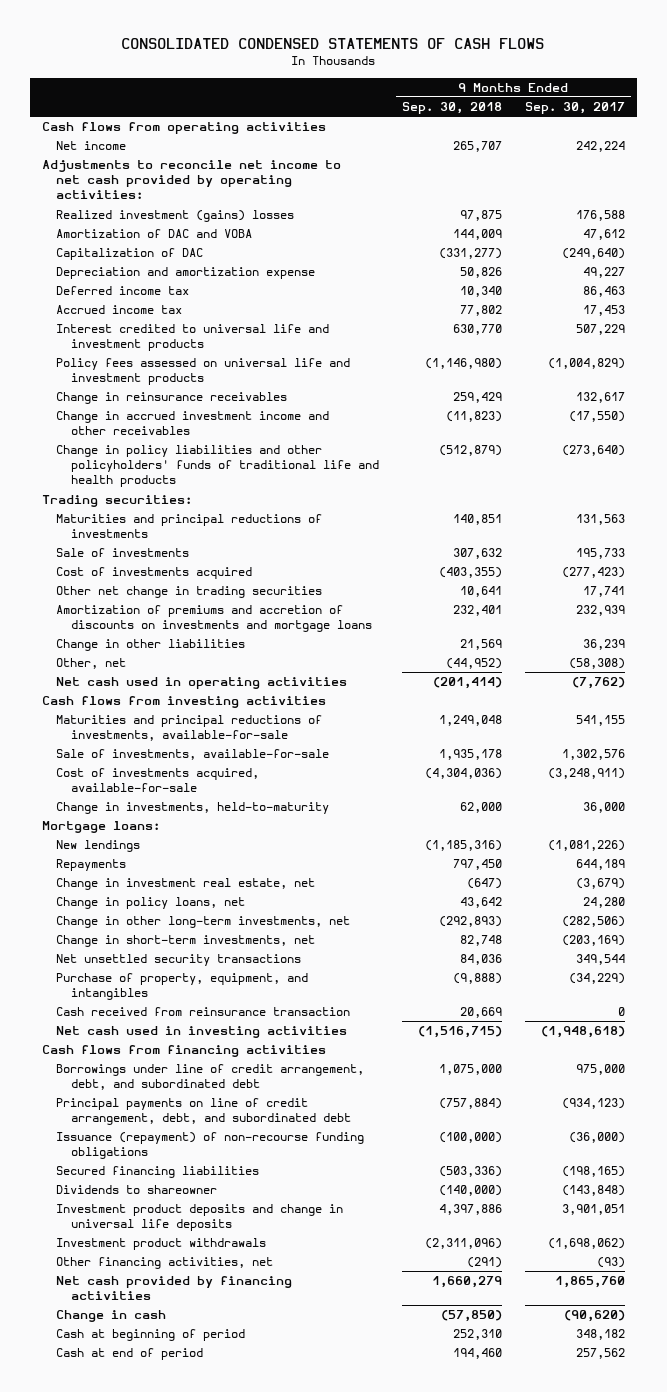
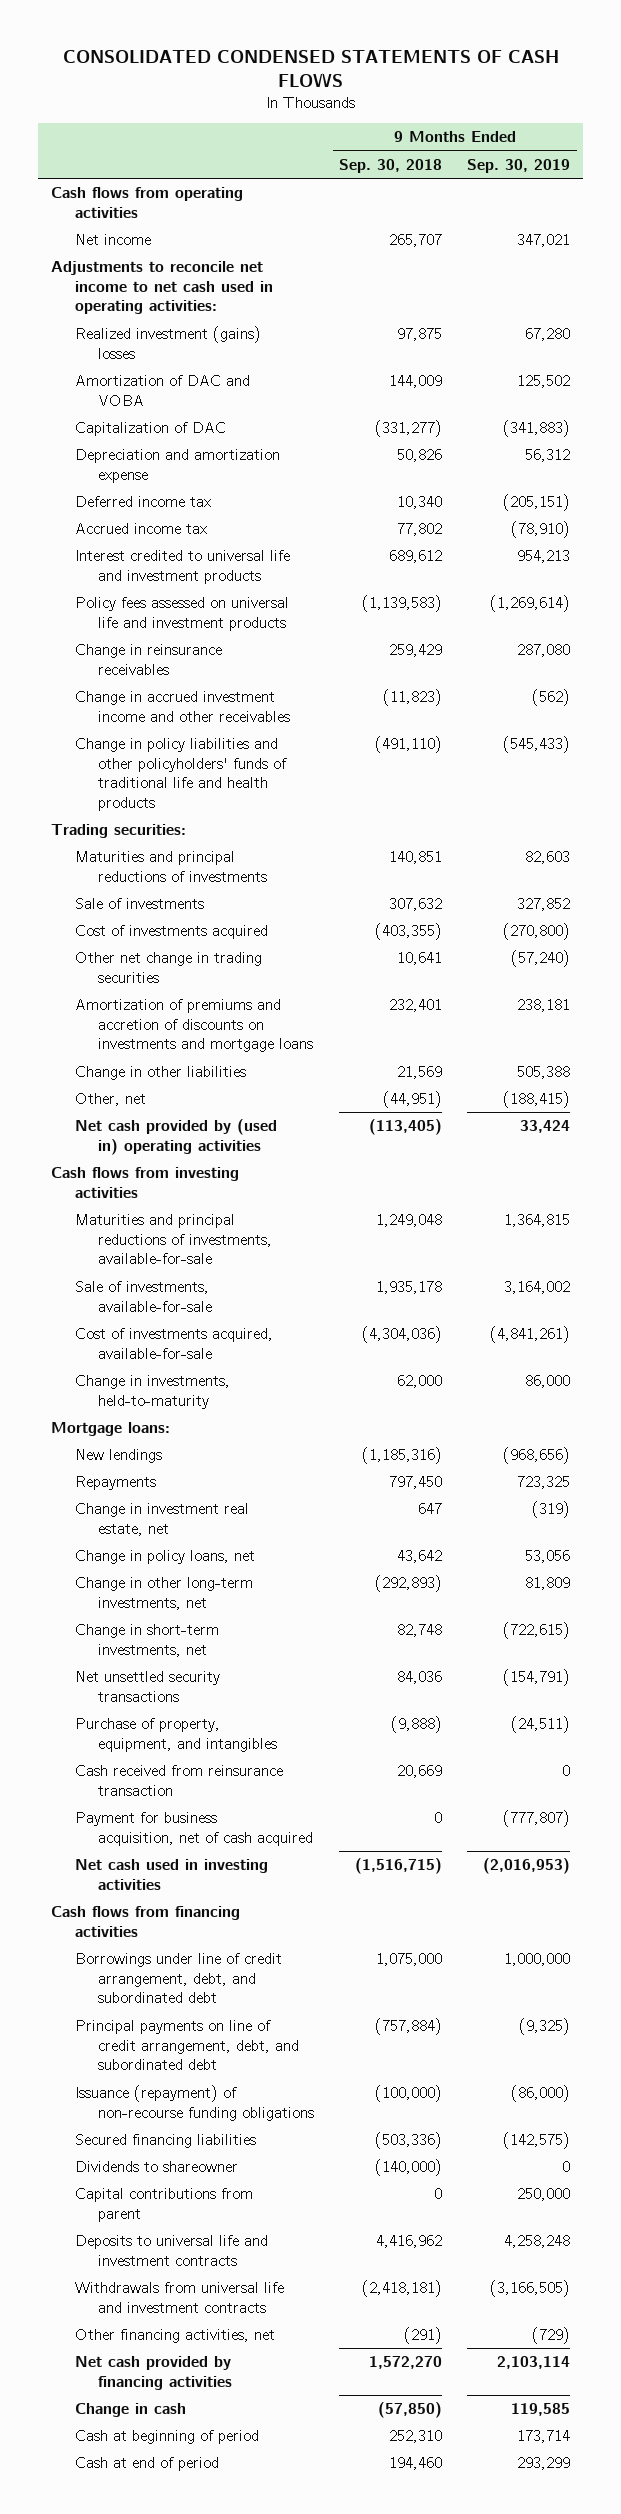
- | 9 Months Ended Sep. 30, 2018 | 9 Months Ended Sep. 30, 2017
+ | 9 Months Ended Sep. 30, 2018 | 9 Months Ended Sep. 30, 2019
- Adjustments to reconcile net income to net cash provided by operating activities:
+ Adjustments to reconcile net income to net cash used in operating activities:
- Interest credited to universal life and investment products | 630,770 | 507,229
- Policy fees assessed on universal life and investment products | (1,146,980) | (1,004,829)
+ Interest credited to universal life and investment products | 689,612 | 954,213
+ Policy fees assessed on universal life and investment products | (1,139,583) | (1,269,614)
- Change in policy liabilities and other policyholders' funds of traditional life and health products | (512,879) | (273,640)
+ Change in policy liabilities and other policyholders' funds of traditional life and health products | (491,110) | (545,433)
- Other, net | (44,952) | (58,308)
- Net cash used in operating activities | (201,414) | (7,762)
+ Other, net | (44,951) | (188,415)
+ Net cash provided by (used in) operating activities | (113,405) | 33,424
- Change in investment real estate, net | (647) | (3,679)
+ Change in investment real estate, net | 647 | (319)
+ Payment for business acquisition, net of cash acquired | 0 | (777,807)
- Investment product deposits and change in universal life deposits | 4,397,886 | 3,901,051
- Investment product withdrawals | (2,311,096) | (1,698,062)
+ Capital contributions from parent | 0 | 250,000
+ Deposits to universal life and investment contracts | 4,416,962 | 4,258,248
+ Withdrawals from universal life and investment contracts | (2,418,181) | (3,166,505)
- Net cash provided by financing activities | 1,660,279 | 1,865,760
+ Net cash provided by financing activities | 1,572,270 | 2,103,114

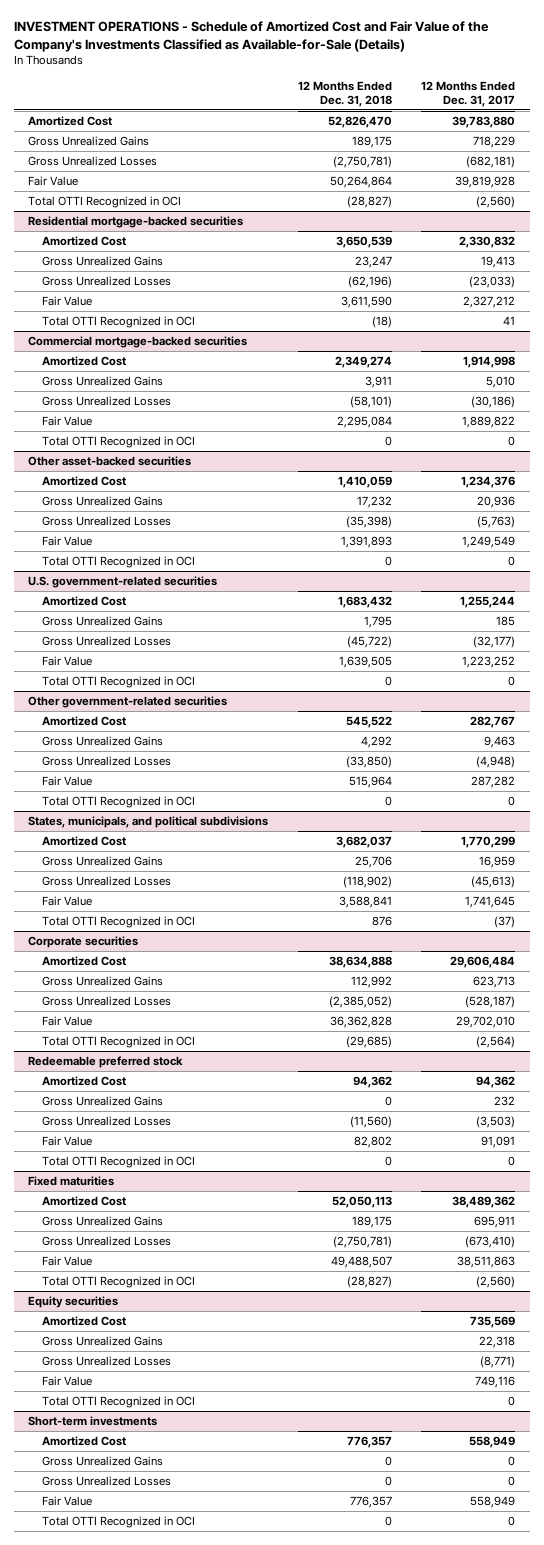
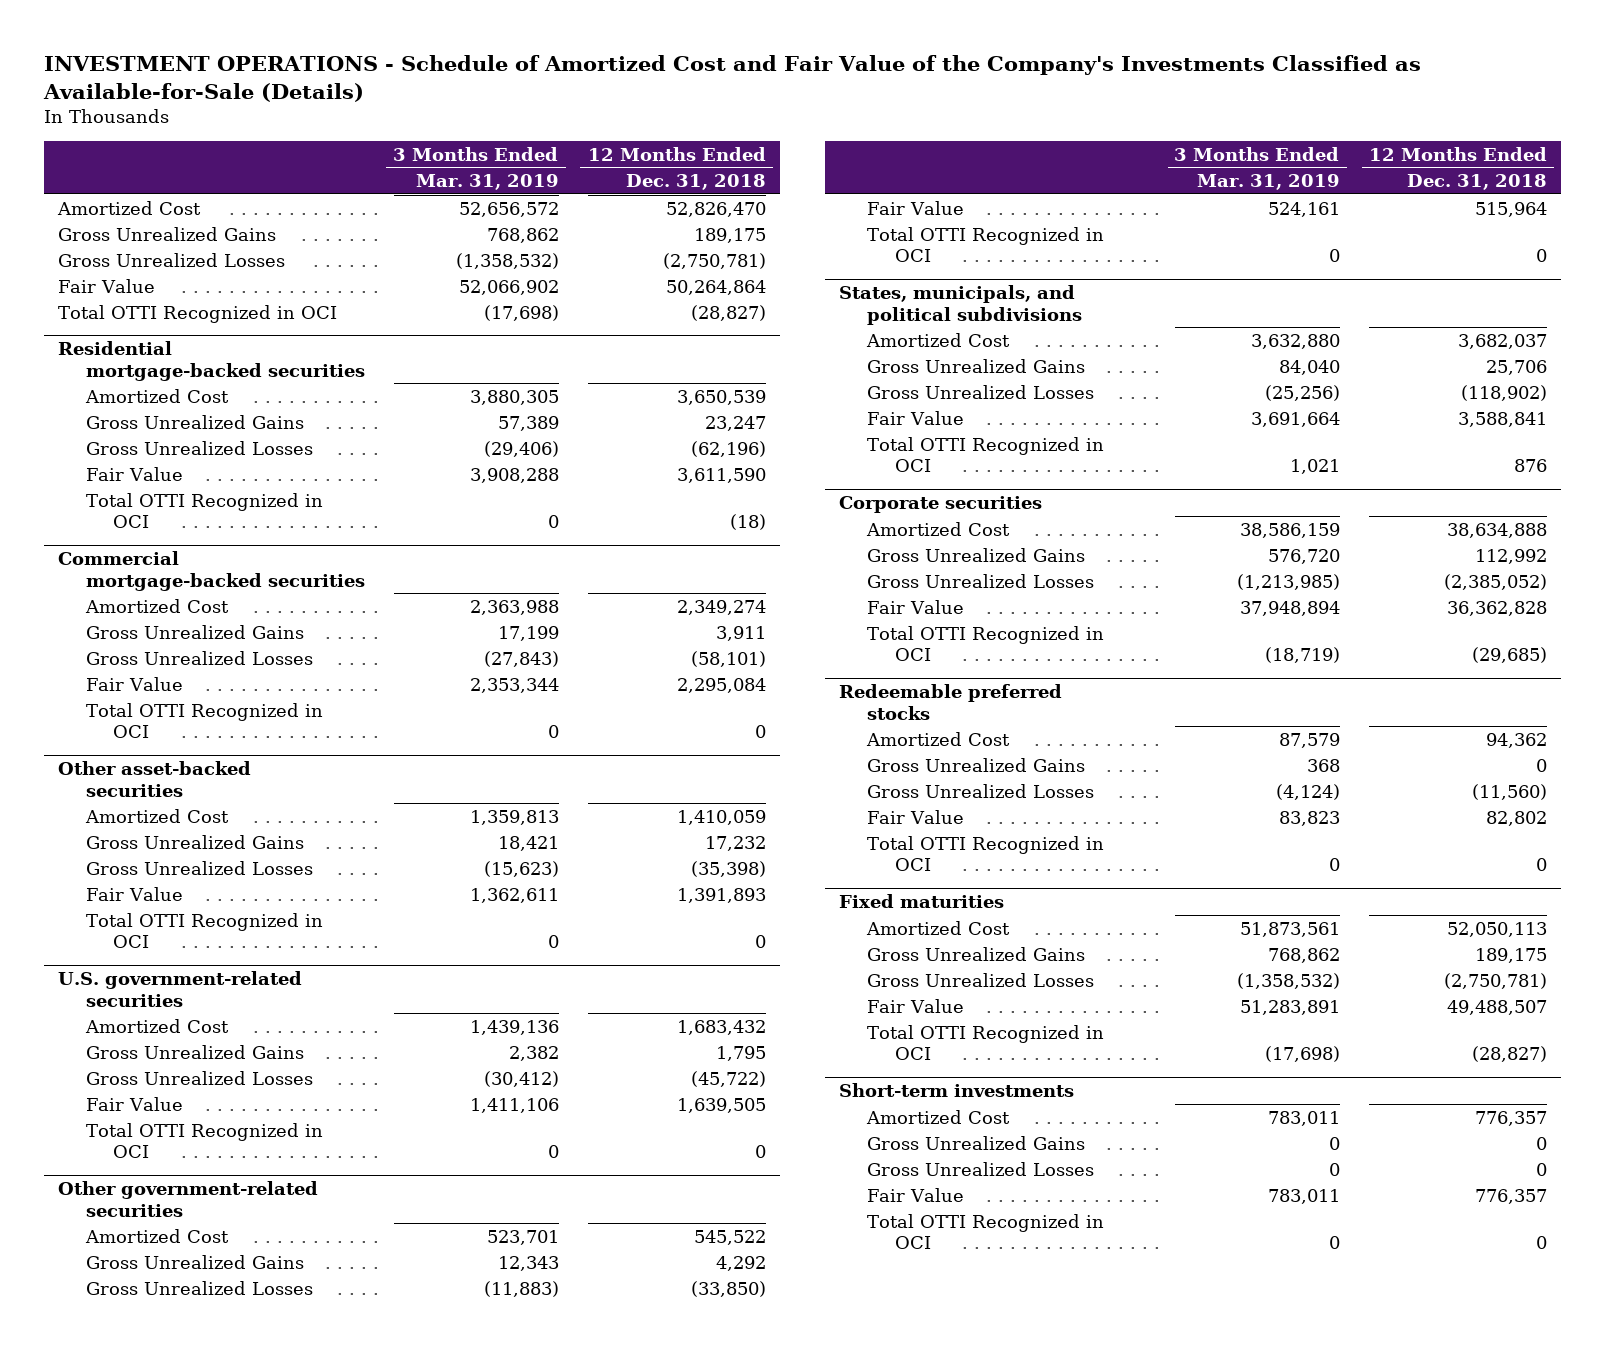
- | 12 Months Ended Dec. 31, 2018 | 12 Months Ended Dec. 31, 2017
+ | 3 Months Ended Mar. 31, 2019 | 12 Months Ended Dec. 31, 2018
- Redeemable preferred stock
+ Redeemable preferred stocks
- Equity securities
- Amortized Cost | | 735,569
- Gross Unrealized Gains | | 22,318
- Gross Unrealized Losses | | (8,771)
- Fair Value | | 749,116
- Total OTTI Recognized in OCI | | 0

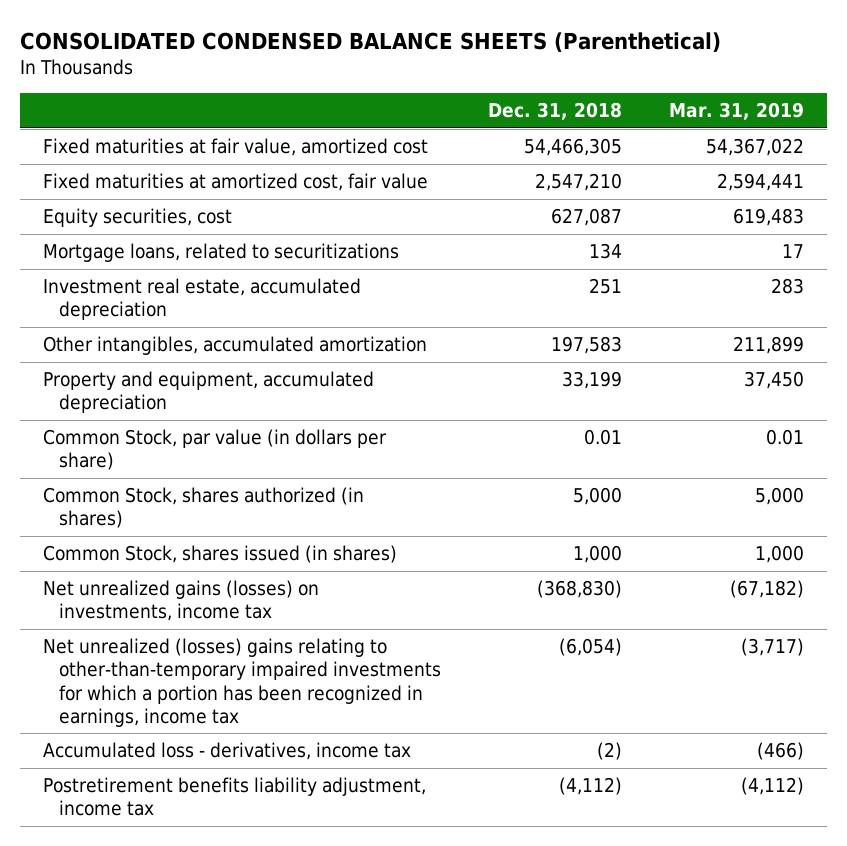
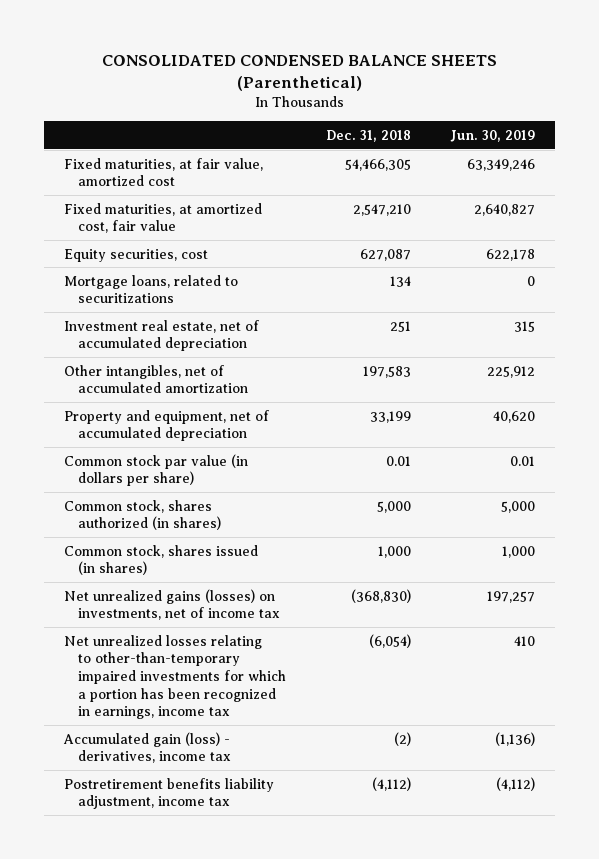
- | Dec. 31, 2018 | Mar. 31, 2019
+ | Dec. 31, 2018 | Jun. 30, 2019
- Fixed maturities at fair value, amortized cost | 54,466,305 | 54,367,022
- Fixed maturities at amortized cost, fair value | 2,547,210 | 2,594,441
+ Fixed maturities, at fair value, amortized cost | 54,466,305 | 63,349,246
+ Fixed maturities, at amortized cost, fair value | 2,547,210 | 2,640,827
- Investment real estate, accumulated depreciation | 251 | 283
- Other intangibles, accumulated amortization | 197,583 | 211,899
- Property and equipment, accumulated depreciation | 33,199 | 37,450
- Common Stock, par value (in dollars per share) | 0.01 | 0.01
- Common Stock, shares authorized (in shares) | 5,000 | 5,000
- Common Stock, shares issued (in shares) | 1,000 | 1,000
- Net unrealized gains (losses) on investments, income tax | (368,830) | (67,182)
- Net unrealized (losses) gains relating to other-than-temporary impaired investments for which a portion has been recognized in earnings, income tax | (6,054) | (3,717)
- Accumulated loss - derivatives, income tax | (2) | (466)
+ Investment real estate, net of accumulated depreciation | 251 | 315
+ Other intangibles, net of accumulated amortization | 197,583 | 225,912
+ Property and equipment, net of accumulated depreciation | 33,199 | 40,620
+ Common stock par value (in dollars per share) | 0.01 | 0.01
+ Common stock, shares authorized (in shares) | 5,000 | 5,000
+ Common stock, shares issued (in shares) | 1,000 | 1,000
+ Net unrealized gains (losses) on investments, net of income tax | (368,830) | 197,257
+ Net unrealized losses relating to other-than-temporary impaired investments for which a portion has been recognized in earnings, income tax | (6,054) | 410
+ Accumulated gain (loss) - derivatives, income tax | (2) | (1,136)

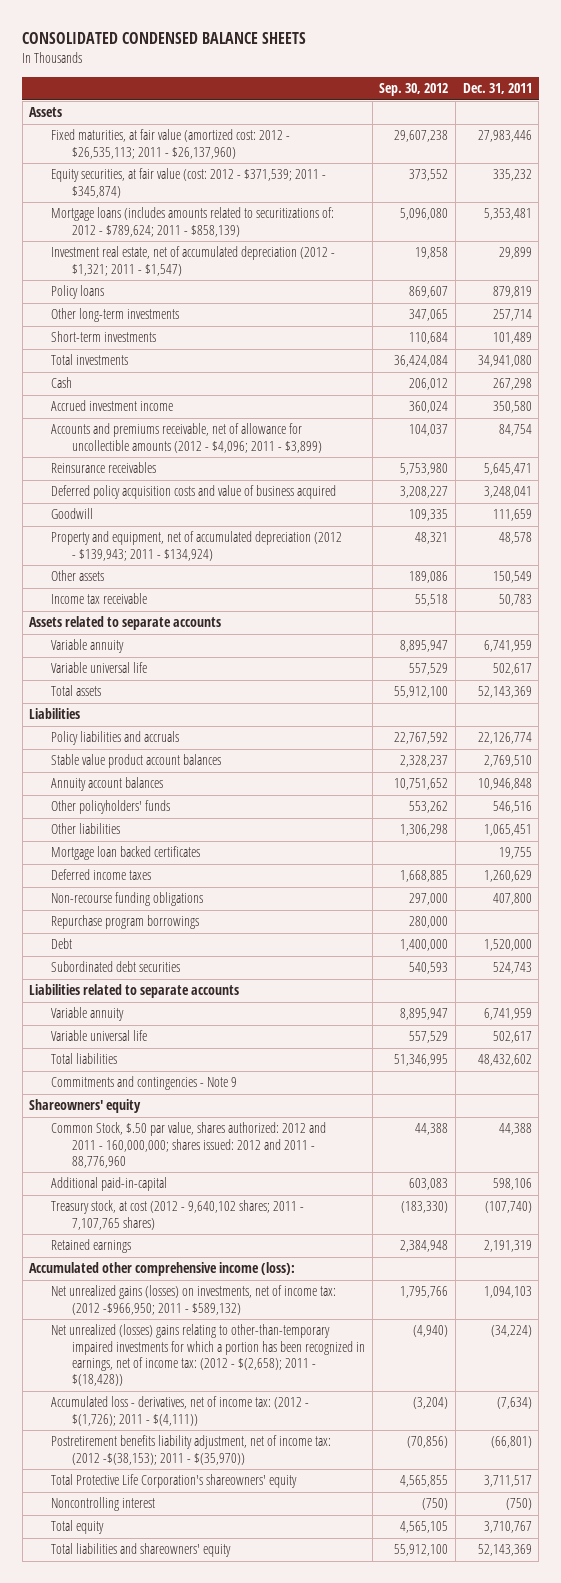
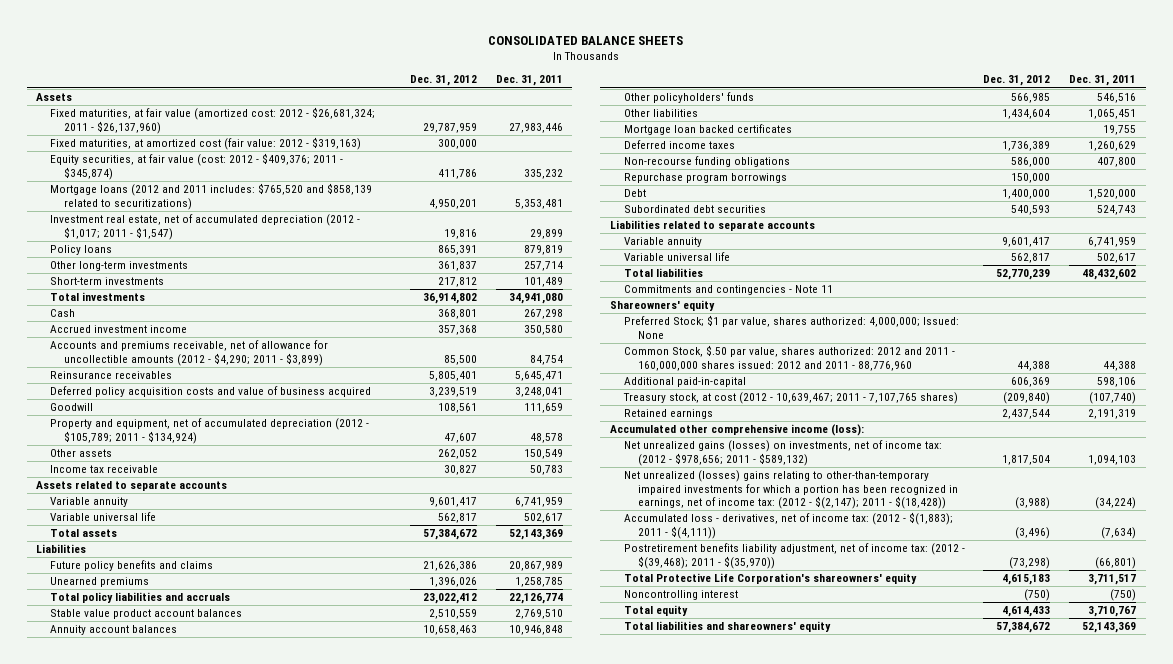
- CONSOLIDATED CONDENSED BALANCE SHEETS
+ CONSOLIDATED BALANCE SHEETS
- | Sep. 30, 2012 | Dec. 31, 2011
+ | Dec. 31, 2012 | Dec. 31, 2011
- Fixed maturities, at fair value (amortized cost: 2012 - $26,535,113; 2011 - $26,137,960) | 29,607,238 | 27,983,446
- Equity securities, at fair value (cost: 2012 - $371,539; 2011 - $345,874) | 373,552 | 335,232
- Mortgage loans (includes amounts related to securitizations of: 2012 - $789,624; 2011 - $858,139) | 5,096,080 | 5,353,481
- Investment real estate, net of accumulated depreciation (2012 - $1,321; 2011 - $1,547) | 19,858 | 29,899
+ Fixed maturities, at fair value (amortized cost: 2012 - $26,681,324; 2011 - $26,137,960) | 29,787,959 | 27,983,446
+ Fixed maturities, at amortized cost (fair value: 2012 - $319,163) | 300,000 |
+ Equity securities, at fair value (cost: 2012 - $409,376; 2011 - $345,874) | 411,786 | 335,232
+ Mortgage loans (2012 and 2011 includes: $765,520 and $858,139 related to securitizations) | 4,950,201 | 5,353,481
+ Investment real estate, net of accumulated depreciation (2012 - $1,017; 2011 - $1,547) | 19,816 | 29,899
- Accounts and premiums receivable, net of allowance for uncollectible amounts (2012 - $4,096; 2011 - $3,899) | 104,037 | 84,754
+ Accounts and premiums receivable, net of allowance for uncollectible amounts (2012 - $4,290; 2011 - $3,899) | 85,500 | 84,754
- Property and equipment, net of accumulated depreciation (2012 - $139,943; 2011 - $134,924) | 48,321 | 48,578
+ Property and equipment, net of accumulated depreciation (2012 - $105,789; 2011 - $134,924) | 47,607 | 48,578
- Policy liabilities and accruals | 22,767,592 | 22,126,774
+ Future policy benefits and claims | 21,626,386 | 20,867,989
+ Unearned premiums | 1,396,026 | 1,258,785
+ Total policy liabilities and accruals | 23,022,412 | 22,126,774
- Commitments and contingencies - Note 9
+ Commitments and contingencies - Note 11
- Common Stock, $.50 par value, shares authorized: 2012 and 2011 - 160,000,000; shares issued: 2012 and 2011 - 88,776,960 | 44,388 | 44,388
+ Preferred Stock; $1 par value, shares authorized: 4,000,000; Issued: None
+ Common Stock, $.50 par value, shares authorized: 2012 and 2011 - 160,000,000 shares issued: 2012 and 2011 - 88,776,960 | 44,388 | 44,388
- Treasury stock, at cost (2012 - 9,640,102 shares; 2011 - 7,107,765 shares) | (183,330) | (107,740)
+ Treasury stock, at cost (2012 - 10,639,467; 2011 - 7,107,765 shares) | (209,840) | (107,740)
- Net unrealized gains (losses) on investments, net of income tax: (2012 -$966,950; 2011 - $589,132) | 1,795,766 | 1,094,103
- Net unrealized (losses) gains relating to other-than-temporary impaired investments for which a portion has been recognized in earnings, net of income tax: (2012 - $(2,658); 2011 - $(18,428)) | (4,940) | (34,224)
- Accumulated loss - derivatives, net of income tax: (2012 - $(1,726); 2011 - $(4,111)) | (3,204) | (7,634)
- Postretirement benefits liability adjustment, net of income tax: (2012 -$(38,153); 2011 - $(35,970)) | (70,856) | (66,801)
+ Net unrealized gains (losses) on investments, net of income tax: (2012 - $978,656; 2011 - $589,132) | 1,817,504 | 1,094,103
+ Net unrealized (losses) gains relating to other-than-temporary impaired investments for which a portion has been recognized in earnings, net of income tax: (2012 - $(2,147); 2011 - $(18,428)) | (3,988) | (34,224)
+ Accumulated loss - derivatives, net of income tax: (2012 - $(1,883); 2011 - $(4,111)) | (3,496) | (7,634)
+ Postretirement benefits liability adjustment, net of income tax: (2012 - $(39,468); 2011 - $(35,970)) | (73,298) | (66,801)

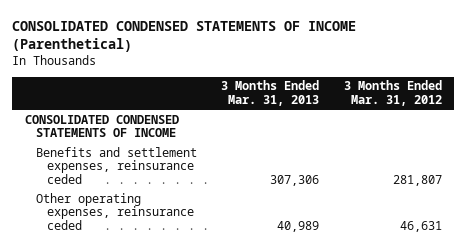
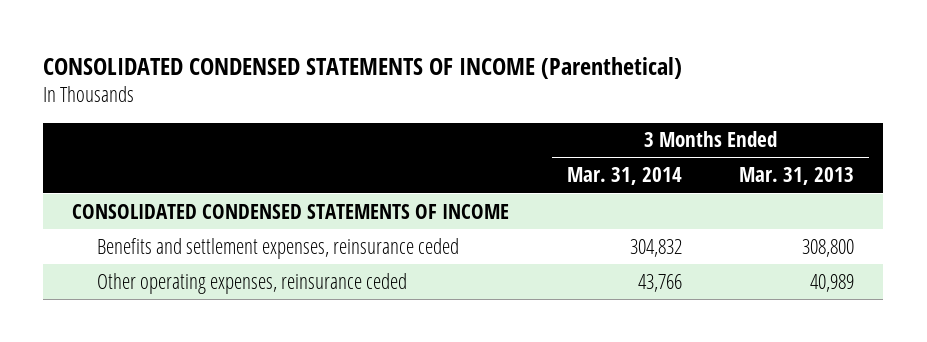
- | 3 Months Ended Mar. 31, 2013 | 3 Months Ended Mar. 31, 2012
+ | 3 Months Ended Mar. 31, 2014 | 3 Months Ended Mar. 31, 2013
- Benefits and settlement expenses, reinsurance ceded | 307,306 | 281,807
+ Benefits and settlement expenses, reinsurance ceded | 304,832 | 308,800

